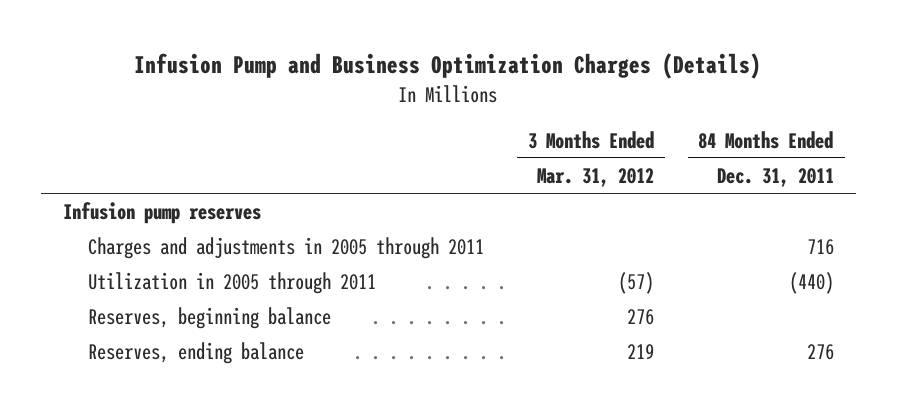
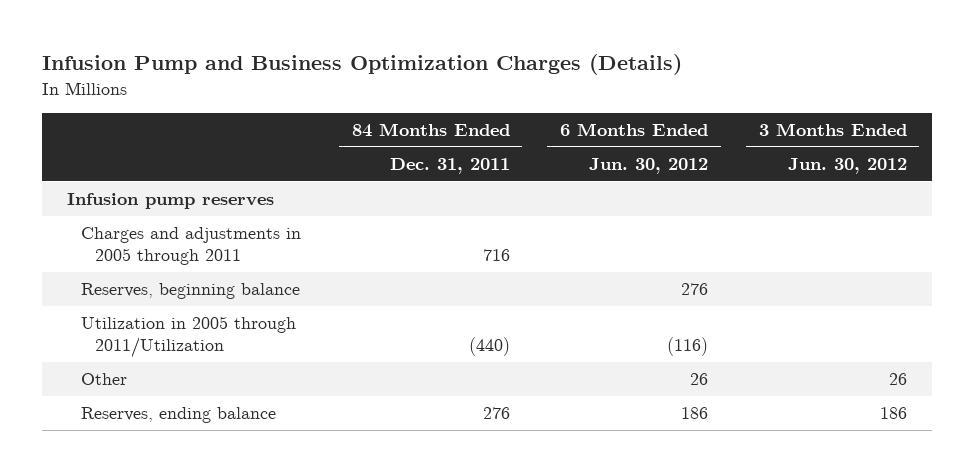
- | 3 Months Ended Mar. 31, 2012 | 84 Months Ended Dec. 31, 2011
+ | 84 Months Ended Dec. 31, 2011 | 6 Months Ended Jun. 30, 2012 | 3 Months Ended Jun. 30, 2012
- Utilization in 2005 through 2011 | (57) | (440)
+ Utilization in 2005 through 2011/Utilization | (440) | (116) |
+ Other | | 26 | 26

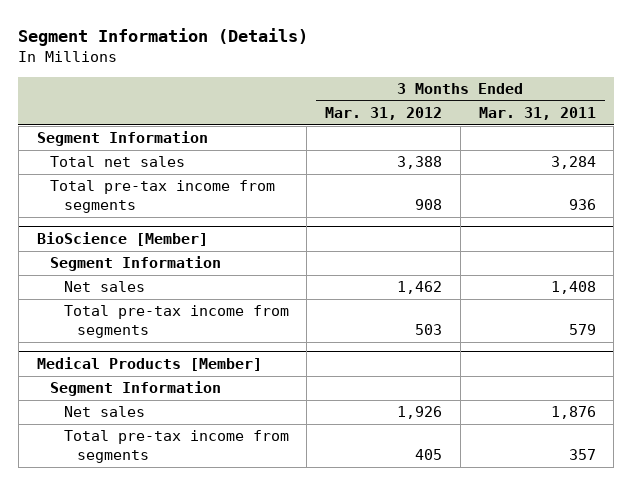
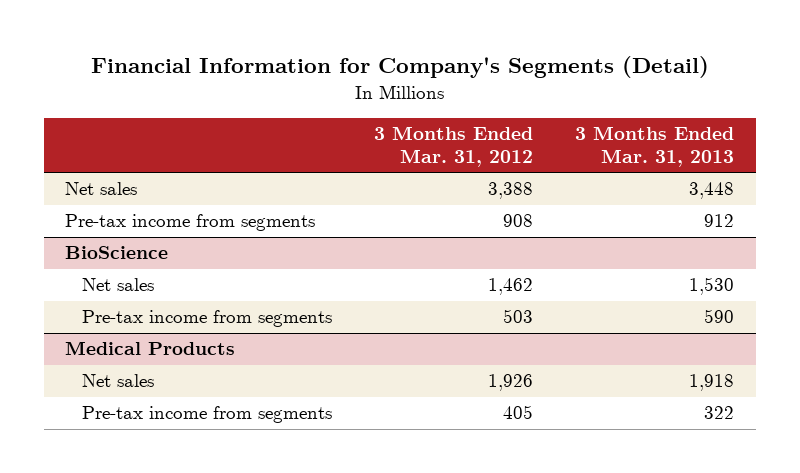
- Segment Information (Details)
+ Financial Information for Company's Segments (Detail)
- | 3 Months Ended Mar. 31, 2012 | 3 Months Ended Mar. 31, 2011
+ | 3 Months Ended Mar. 31, 2012 | 3 Months Ended Mar. 31, 2013
- Segment Information
- Total net sales | 3,388 | 3,284
- Total pre-tax income from segments | 908 | 936
- BioScience [Member]
- Segment Information
+ Net sales | 3,388 | 3,448
+ Pre-tax income from segments | 908 | 912
+ BioScience
- Total pre-tax income from segments | 503 | 579
- Medical Products [Member]
- Segment Information
+ Pre-tax income from segments | 503 | 590
+ Medical Products
- Total pre-tax income from segments | 405 | 357
+ Pre-tax income from segments | 405 | 322

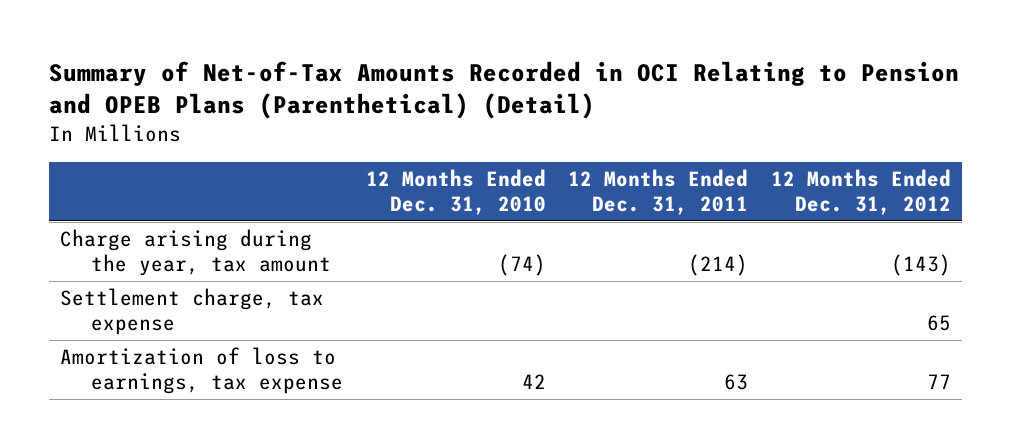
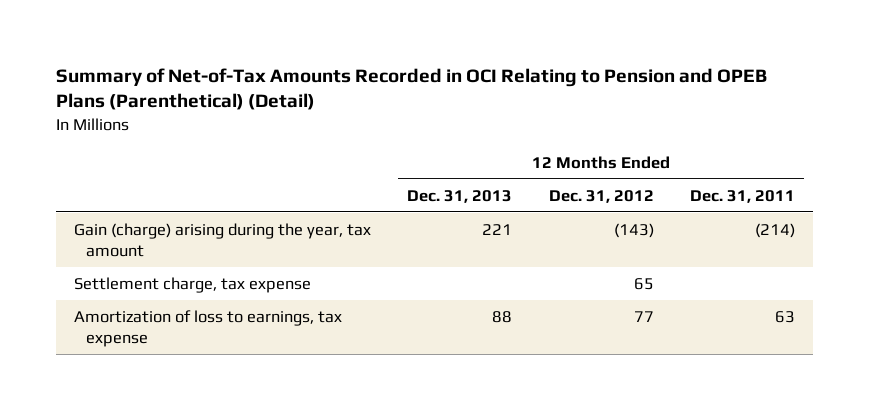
- | 12 Months Ended Dec. 31, 2010 | 12 Months Ended Dec. 31, 2011 | 12 Months Ended Dec. 31, 2012
+ | 12 Months Ended Dec. 31, 2013 | 12 Months Ended Dec. 31, 2012 | 12 Months Ended Dec. 31, 2011
- Charge arising during the year, tax amount | (74) | (214) | (143)
+ Gain (charge) arising during the year, tax amount | 221 | (143) | (214)

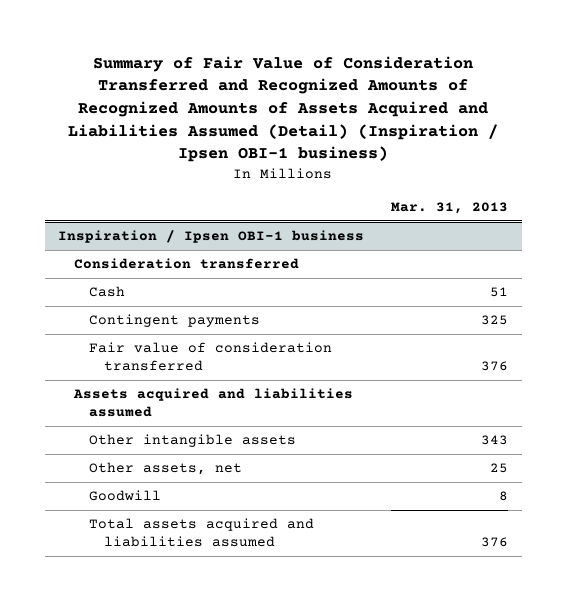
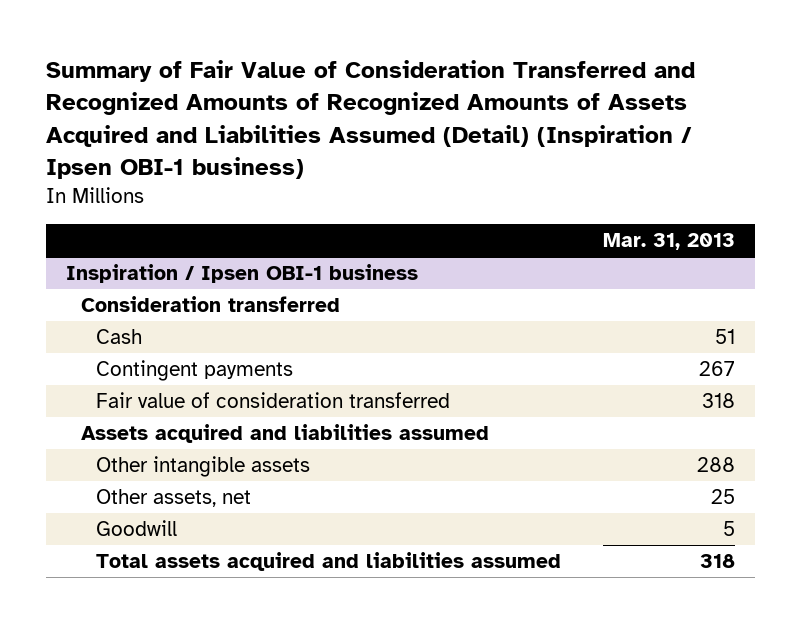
@ Inspiration / Ipsen OBI-1 business
- Contingent payments | 325
- Fair value of consideration transferred | 376
+ Contingent payments | 267
+ Fair value of consideration transferred | 318
- Other intangible assets | 343
+ Other intangible assets | 288
- Goodwill | 8
- Total assets acquired and liabilities assumed | 376
+ Goodwill | 5
+ Total assets acquired and liabilities assumed | 318

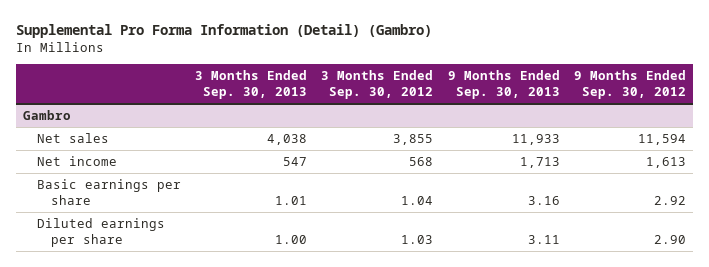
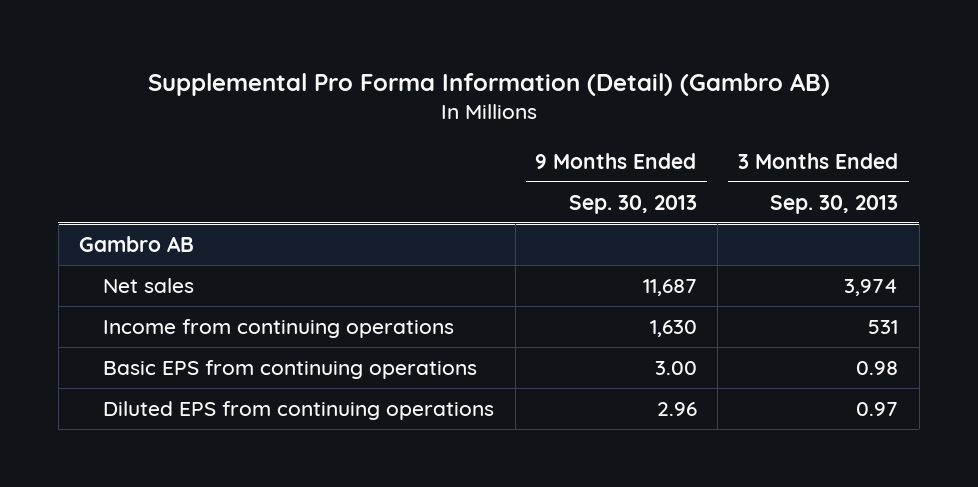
- Supplemental Pro Forma Information (Detail) (Gambro)
+ Supplemental Pro Forma Information (Detail) (Gambro AB)
- | 3 Months Ended Sep. 30, 2013 | 3 Months Ended Sep. 30, 2012 | 9 Months Ended Sep. 30, 2013 | 9 Months Ended Sep. 30, 2012
+ | 9 Months Ended Sep. 30, 2013 | 3 Months Ended Sep. 30, 2013
- Gambro
- Net sales | 4,038 | 3,855 | 11,933 | 11,594
- Net income | 547 | 568 | 1,713 | 1,613
- Basic earnings per share | 1.01 | 1.04 | 3.16 | 2.92
- Diluted earnings per share | 1.00 | 1.03 | 3.11 | 2.90
+ Gambro AB
+ Net sales | 11,687 | 3,974
+ Income from continuing operations | 1,630 | 531
+ Basic EPS from continuing operations | 3.00 | 0.98
+ Diluted EPS from continuing operations | 2.96 | 0.97

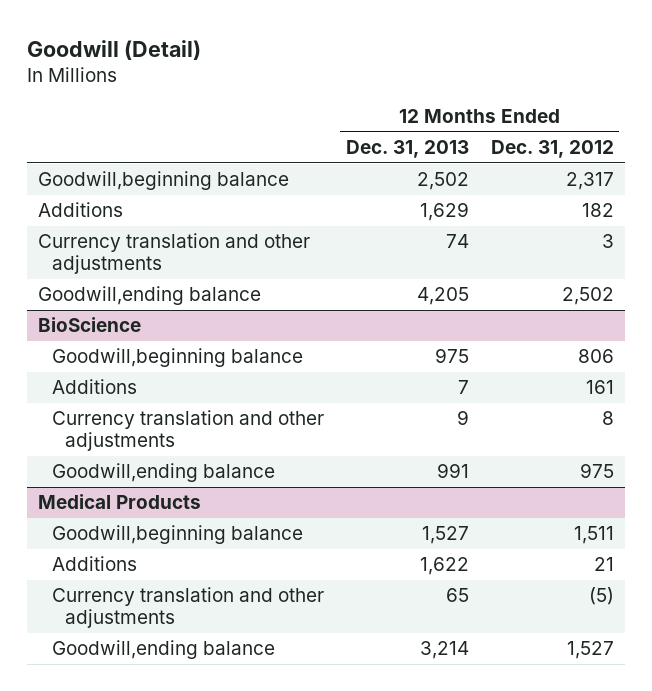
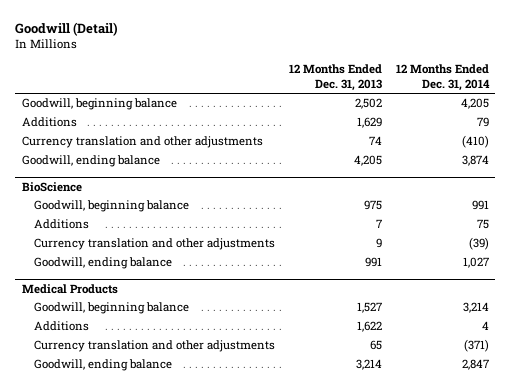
- | 12 Months Ended Dec. 31, 2013 | 12 Months Ended Dec. 31, 2012
+ | 12 Months Ended Dec. 31, 2013 | 12 Months Ended Dec. 31, 2014
- Goodwill,beginning balance | 2,502 | 2,317
+ Goodwill, beginning balance | 2,502 | 4,205
- Goodwill,ending balance | 4,205 | 2,502
+ Goodwill, ending balance | 4,205 | 3,874
@ BioScience
- Goodwill,beginning balance | 975 | 806
+ Goodwill, beginning balance | 975 | 991
- Goodwill,ending balance | 991 | 975
+ Goodwill, ending balance | 991 | 1,027
@ Medical Products
- Goodwill,beginning balance | 1,527 | 1,511
+ Goodwill, beginning balance | 1,527 | 3,214
- Goodwill,ending balance | 3,214 | 1,527
+ Goodwill, ending balance | 3,214 | 2,847

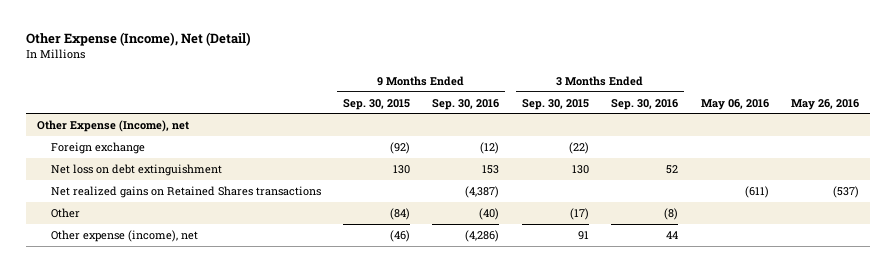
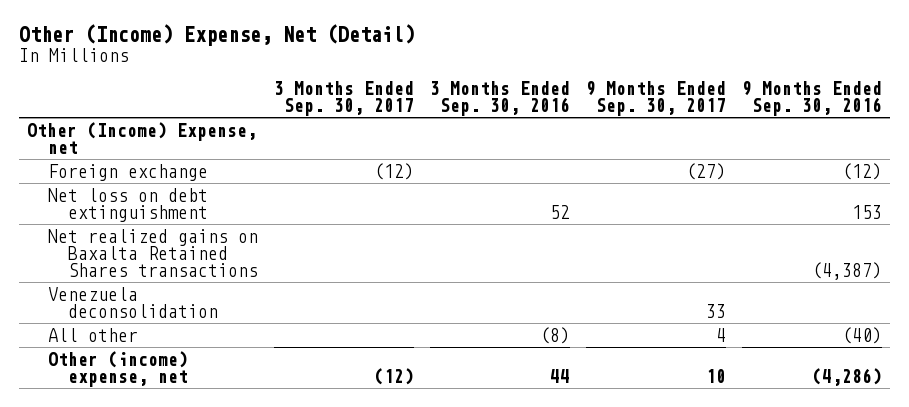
- Other Expense (Income), Net (Detail)
+ Other (Income) Expense, Net (Detail)
- | 9 Months Ended Sep. 30, 2015 | 9 Months Ended Sep. 30, 2016 | 3 Months Ended Sep. 30, 2015 | 3 Months Ended Sep. 30, 2016 | May 06, 2016 | May 26, 2016
+ | 3 Months Ended Sep. 30, 2017 | 3 Months Ended Sep. 30, 2016 | 9 Months Ended Sep. 30, 2017 | 9 Months Ended Sep. 30, 2016
- Other Expense (Income), net
+ Other (Income) Expense, net
- Net realized gains on Retained Shares transactions | | (4,387) | | | (611) | (537)
- Other | (84) | (40) | (17) | (8) | |
- Other expense (income), net | (46) | (4,286) | 91 | 44 | |
+ Net realized gains on Baxalta Retained Shares transactions | | | | (4,387)
+ Venezuela deconsolidation | | | 33 |
+ All other | | (8) | 4 | (40)
+ Other (income) expense, net | (12) | 44 | 10 | (4,286)

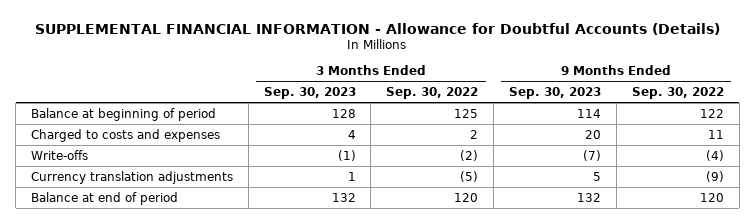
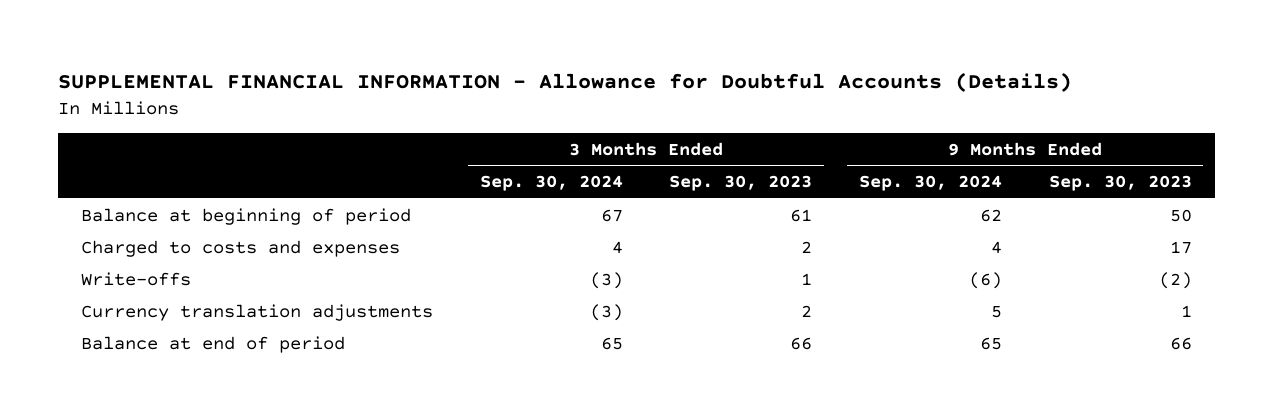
- | 3 Months Ended Sep. 30, 2023 | 3 Months Ended Sep. 30, 2022 | 9 Months Ended Sep. 30, 2023 | 9 Months Ended Sep. 30, 2022
+ | 3 Months Ended Sep. 30, 2024 | 3 Months Ended Sep. 30, 2023 | 9 Months Ended Sep. 30, 2024 | 9 Months Ended Sep. 30, 2023
- Balance at beginning of period | 128 | 125 | 114 | 122
- Charged to costs and expenses | 4 | 2 | 20 | 11
- Write-offs | (1) | (2) | (7) | (4)
- Currency translation adjustments | 1 | (5) | 5 | (9)
- Balance at end of period | 132 | 120 | 132 | 120
+ Balance at beginning of period | 67 | 61 | 62 | 50
+ Charged to costs and expenses | 4 | 2 | 4 | 17
+ Write-offs | (3) | 1 | (6) | (2)
+ Currency translation adjustments | (3) | 2 | 5 | 1
+ Balance at end of period | 65 | 66 | 65 | 66

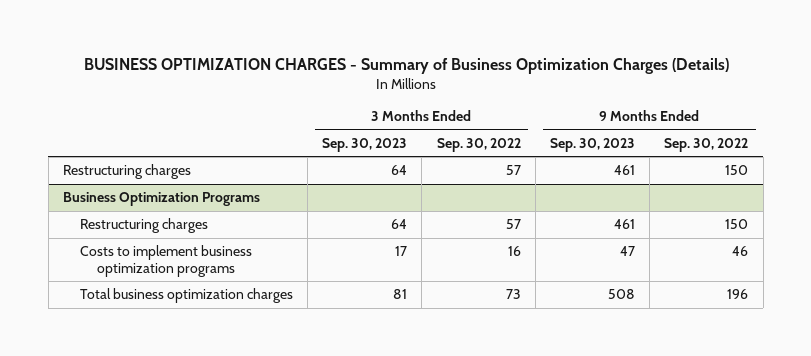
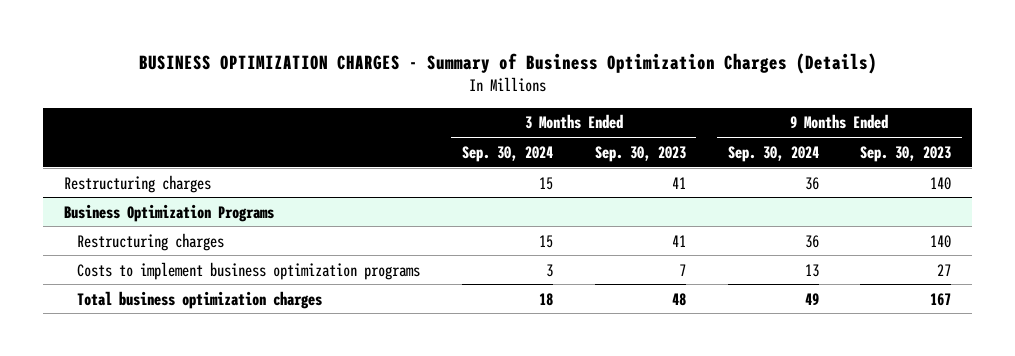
- | 3 Months Ended Sep. 30, 2023 | 3 Months Ended Sep. 30, 2022 | 9 Months Ended Sep. 30, 2023 | 9 Months Ended Sep. 30, 2022
+ | 3 Months Ended Sep. 30, 2024 | 3 Months Ended Sep. 30, 2023 | 9 Months Ended Sep. 30, 2024 | 9 Months Ended Sep. 30, 2023
- Restructuring charges | 64 | 57 | 461 | 150
+ Restructuring charges | 15 | 41 | 36 | 140
@ Business Optimization Programs
- Restructuring charges | 64 | 57 | 461 | 150
- Costs to implement business optimization programs | 17 | 16 | 47 | 46
- Total business optimization charges | 81 | 73 | 508 | 196
+ Restructuring charges | 15 | 41 | 36 | 140
+ Costs to implement business optimization programs | 3 | 7 | 13 | 27
+ Total business optimization charges | 18 | 48 | 49 | 167

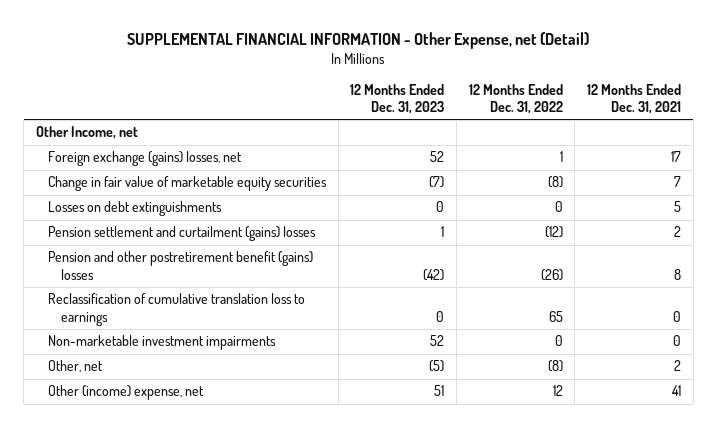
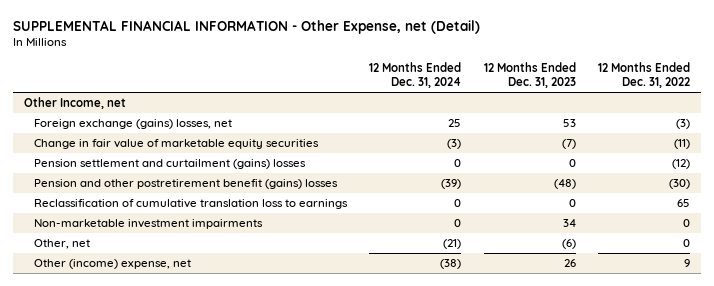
- | 12 Months Ended Dec. 31, 2023 | 12 Months Ended Dec. 31, 2022 | 12 Months Ended Dec. 31, 2021
+ | 12 Months Ended Dec. 31, 2024 | 12 Months Ended Dec. 31, 2023 | 12 Months Ended Dec. 31, 2022
- Foreign exchange (gains) losses, net | 52 | 1 | 17
- Change in fair value of marketable equity securities | (7) | (8) | 7
- Losses on debt extinguishments | 0 | 0 | 5
- Pension settlement and curtailment (gains) losses | 1 | (12) | 2
- Pension and other postretirement benefit (gains) losses | (42) | (26) | 8
+ Foreign exchange (gains) losses, net | 25 | 53 | (3)
+ Change in fair value of marketable equity securities | (3) | (7) | (11)
+ Pension settlement and curtailment (gains) losses | 0 | 0 | (12)
+ Pension and other postretirement benefit (gains) losses | (39) | (48) | (30)
- Non-marketable investment impairments | 52 | 0 | 0
- Other, net | (5) | (8) | 2
- Other (income) expense, net | 51 | 12 | 41
+ Non-marketable investment impairments | 0 | 34 | 0
+ Other, net | (21) | (6) | 0
+ Other (income) expense, net | (38) | 26 | 9

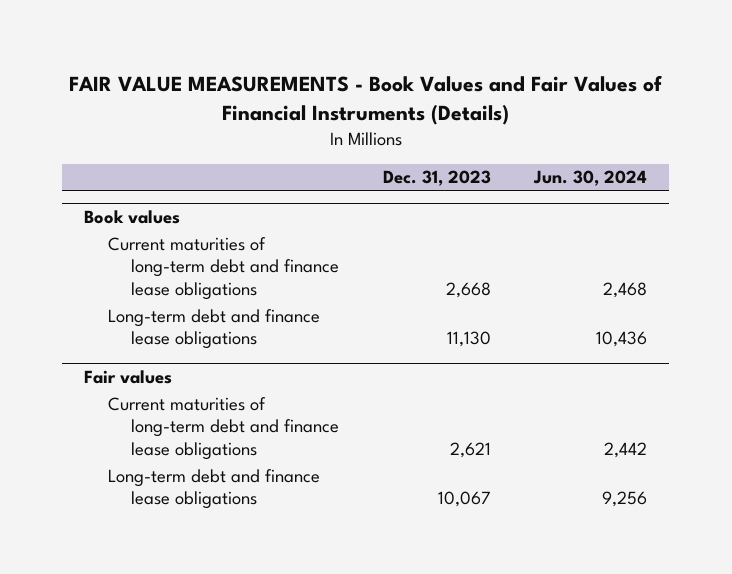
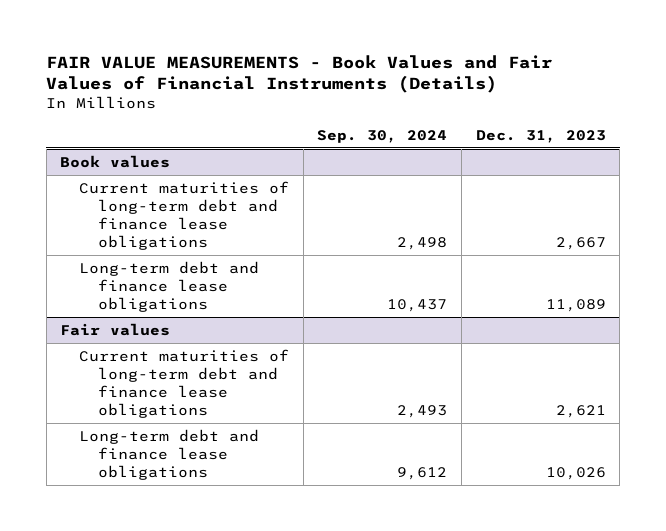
- | Dec. 31, 2023 | Jun. 30, 2024
+ | Sep. 30, 2024 | Dec. 31, 2023
@ Book values
- Current maturities of long-term debt and finance lease obligations | 2,668 | 2,468
- Long-term debt and finance lease obligations | 11,130 | 10,436
+ Current maturities of long-term debt and finance lease obligations | 2,498 | 2,667
+ Long-term debt and finance lease obligations | 10,437 | 11,089
@ Fair values
- Long-term debt and finance lease obligations | 10,067 | 9,256
+ Long-term debt and finance lease obligations | 9,612 | 10,026

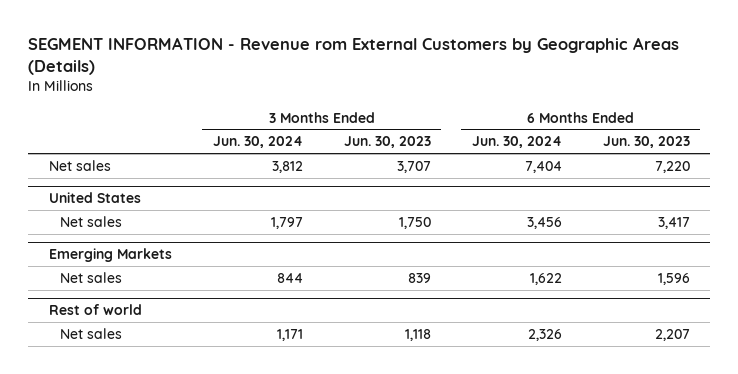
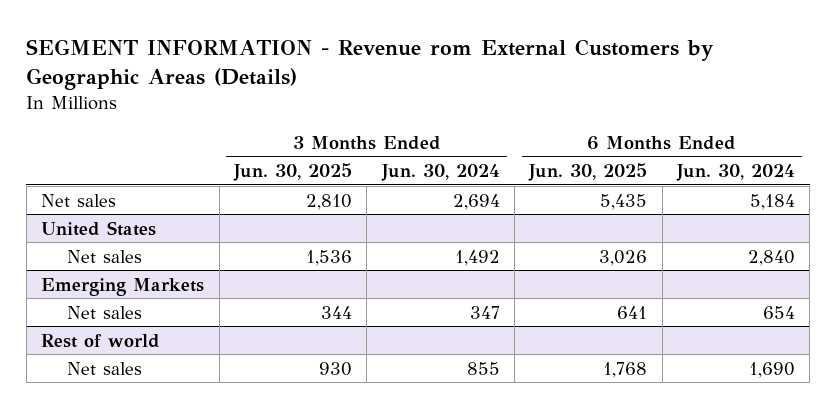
- | 3 Months Ended Jun. 30, 2024 | 3 Months Ended Jun. 30, 2023 | 6 Months Ended Jun. 30, 2024 | 6 Months Ended Jun. 30, 2023
+ | 3 Months Ended Jun. 30, 2025 | 3 Months Ended Jun. 30, 2024 | 6 Months Ended Jun. 30, 2025 | 6 Months Ended Jun. 30, 2024
- Net sales | 3,812 | 3,707 | 7,404 | 7,220
+ Net sales | 2,810 | 2,694 | 5,435 | 5,184
@ United States
- Net sales | 1,797 | 1,750 | 3,456 | 3,417
+ Net sales | 1,536 | 1,492 | 3,026 | 2,840
@ Emerging Markets
- Net sales | 844 | 839 | 1,622 | 1,596
+ Net sales | 344 | 347 | 641 | 654
@ Rest of world
- Net sales | 1,171 | 1,118 | 2,326 | 2,207
+ Net sales | 930 | 855 | 1,768 | 1,690

